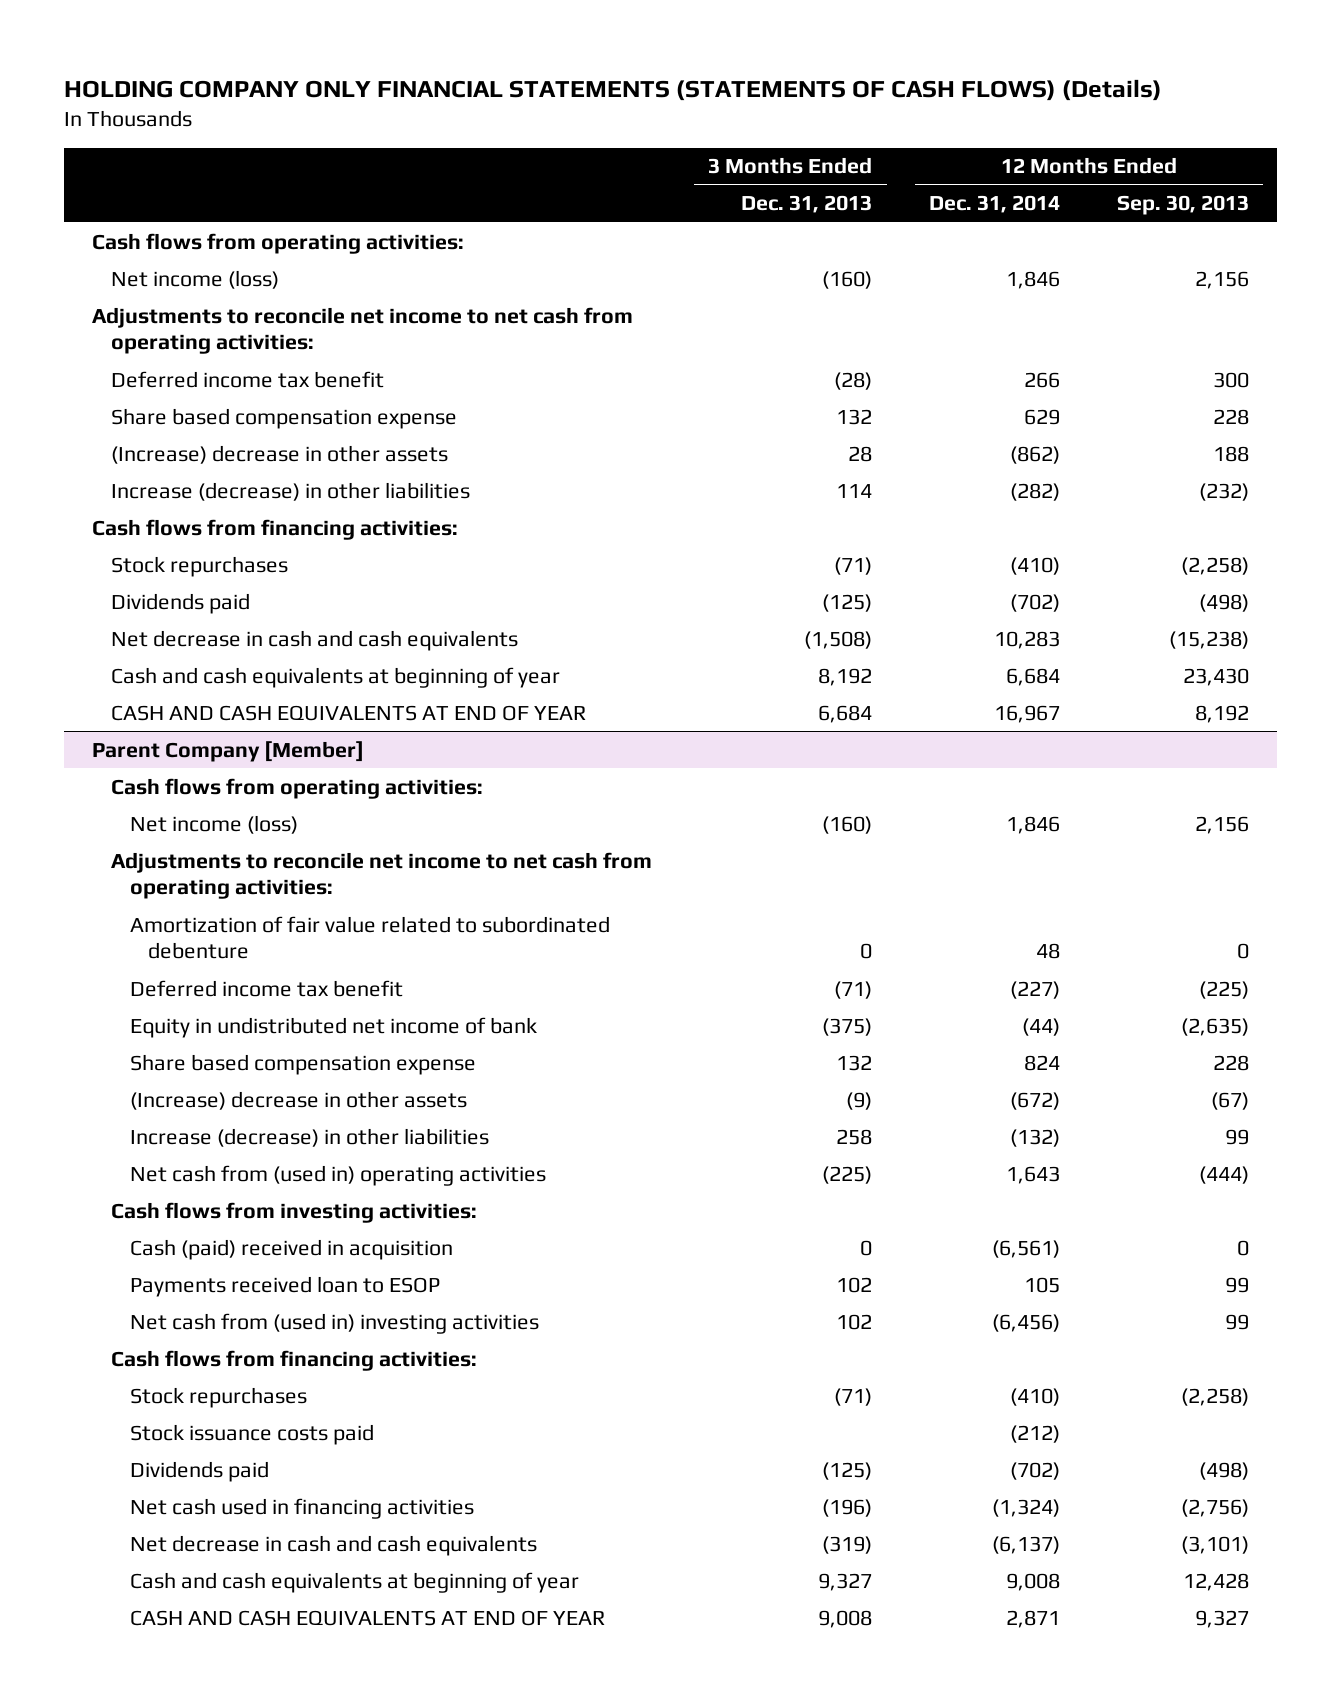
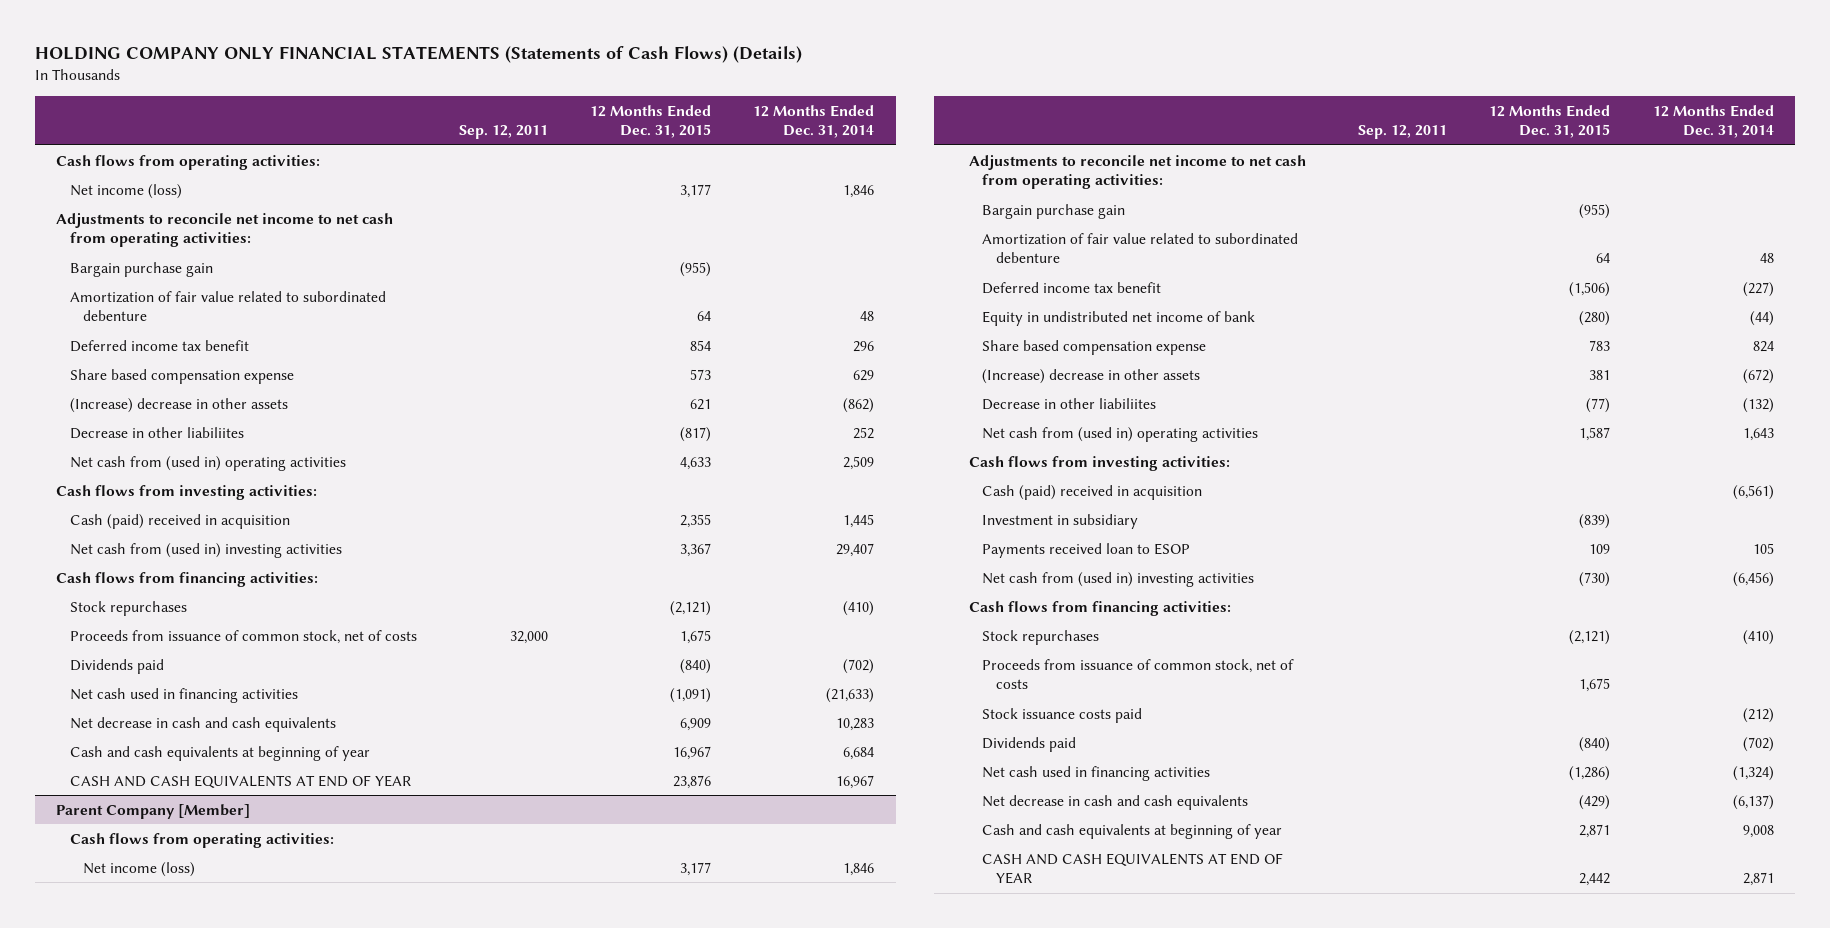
- HOLDING COMPANY ONLY FINANCIAL STATEMENTS (STATEMENTS OF CASH FLOWS) (Details)
+ HOLDING COMPANY ONLY FINANCIAL STATEMENTS (Statements of Cash Flows) (Details)
- | 3 Months Ended Dec. 31, 2013 | 12 Months Ended Dec. 31, 2014 | 12 Months Ended Sep. 30, 2013
+ | Sep. 12, 2011 | 12 Months Ended Dec. 31, 2015 | 12 Months Ended Dec. 31, 2014
- Deferred income tax benefit | (28) | 266 | 300
+ Bargain purchase gain | | (955) |
+ Amortization of fair value related to subordinated debenture | | 64 | 48
+ Deferred income tax benefit | | 854 | 296
- Increase (decrease) in other liabilities | 114 | (282) | (232)
+ Decrease in other liabiliites | | (817) | 252
+ Net cash from (used in) operating activities | | 4,633 | 2,509
+ Cash flows from investing activities:
+ Cash (paid) received in acquisition | | 2,355 | 1,445
+ Net cash from (used in) investing activities | | 3,367 | 29,407
+ Proceeds from issuance of common stock, net of costs | 32,000 | 1,675 |
+ Net cash used in financing activities | | (1,091) | (21,633)
@ Parent Company [Member]
+ Bargain purchase gain | | (955) |
- Increase (decrease) in other liabilities | 258 | (132) | 99
+ Decrease in other liabiliites | | (77) | (132)
+ Investment in subsidiary | | (839) |
+ Proceeds from issuance of common stock, net of costs | | 1,675 |

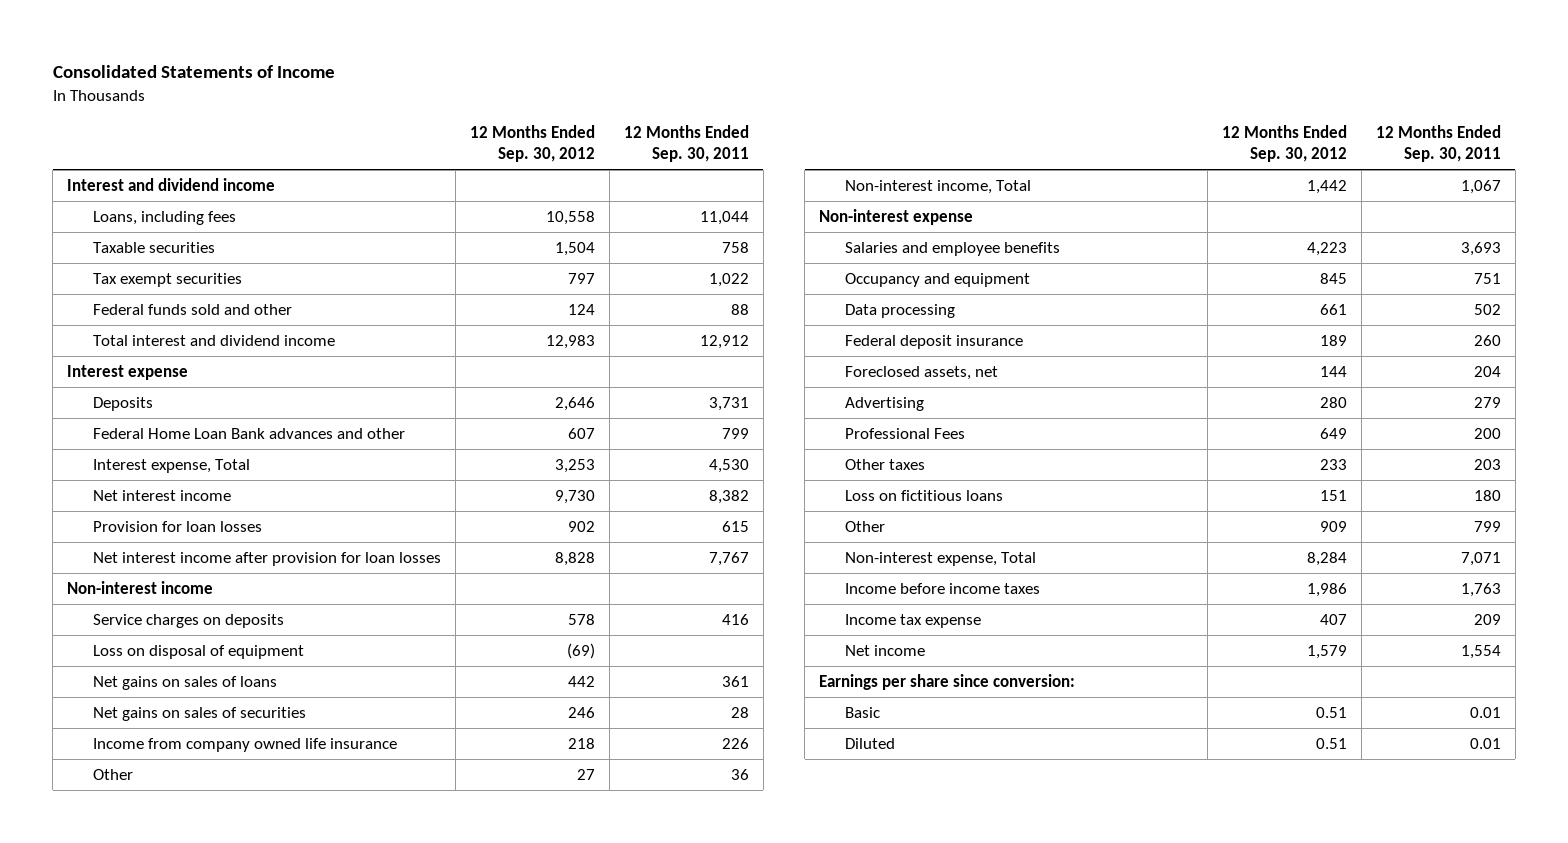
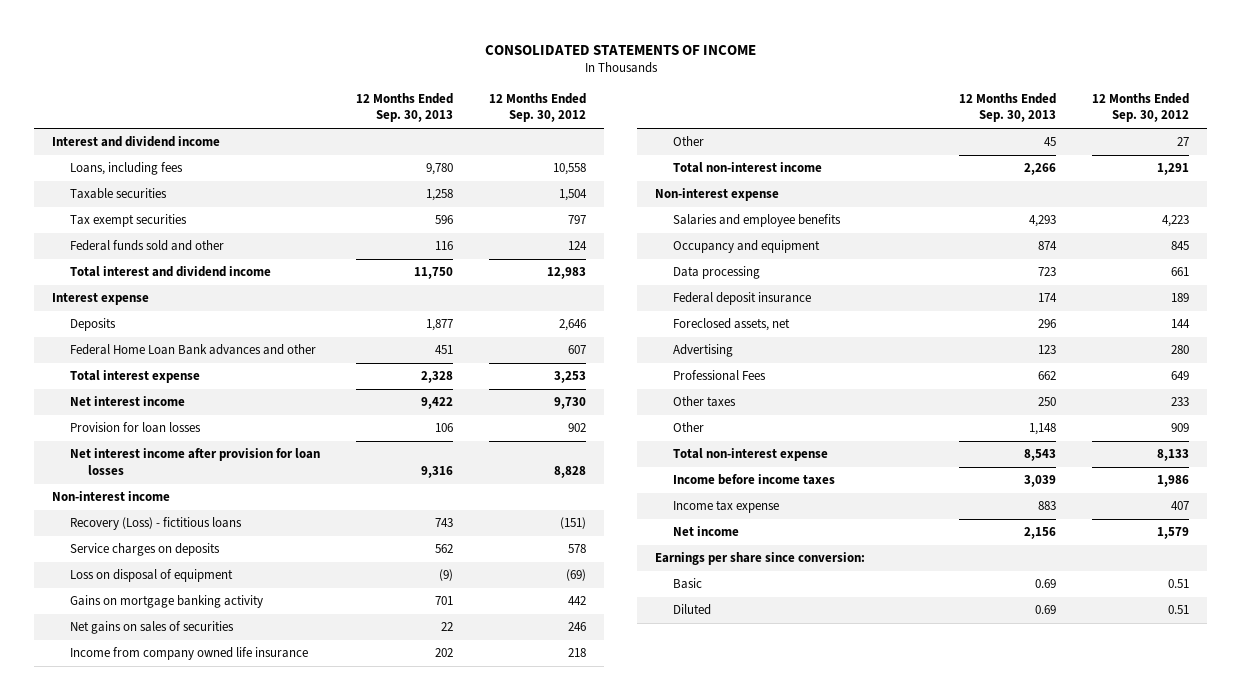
- Consolidated Statements of Income
+ CONSOLIDATED STATEMENTS OF INCOME
- | 12 Months Ended Sep. 30, 2012 | 12 Months Ended Sep. 30, 2011
+ | 12 Months Ended Sep. 30, 2013 | 12 Months Ended Sep. 30, 2012
- Interest expense, Total | 3,253 | 4,530
+ Total interest expense | 2,328 | 3,253
+ Recovery (Loss) - fictitious loans | 743 | (151)
- Net gains on sales of loans | 442 | 361
+ Gains on mortgage banking activity | 701 | 442
- Non-interest income, Total | 1,442 | 1,067
+ Total non-interest income | 2,266 | 1,291
- Loss on fictitious loans | 151 | 180
- Non-interest expense, Total | 8,284 | 7,071
+ Total non-interest expense | 8,543 | 8,133

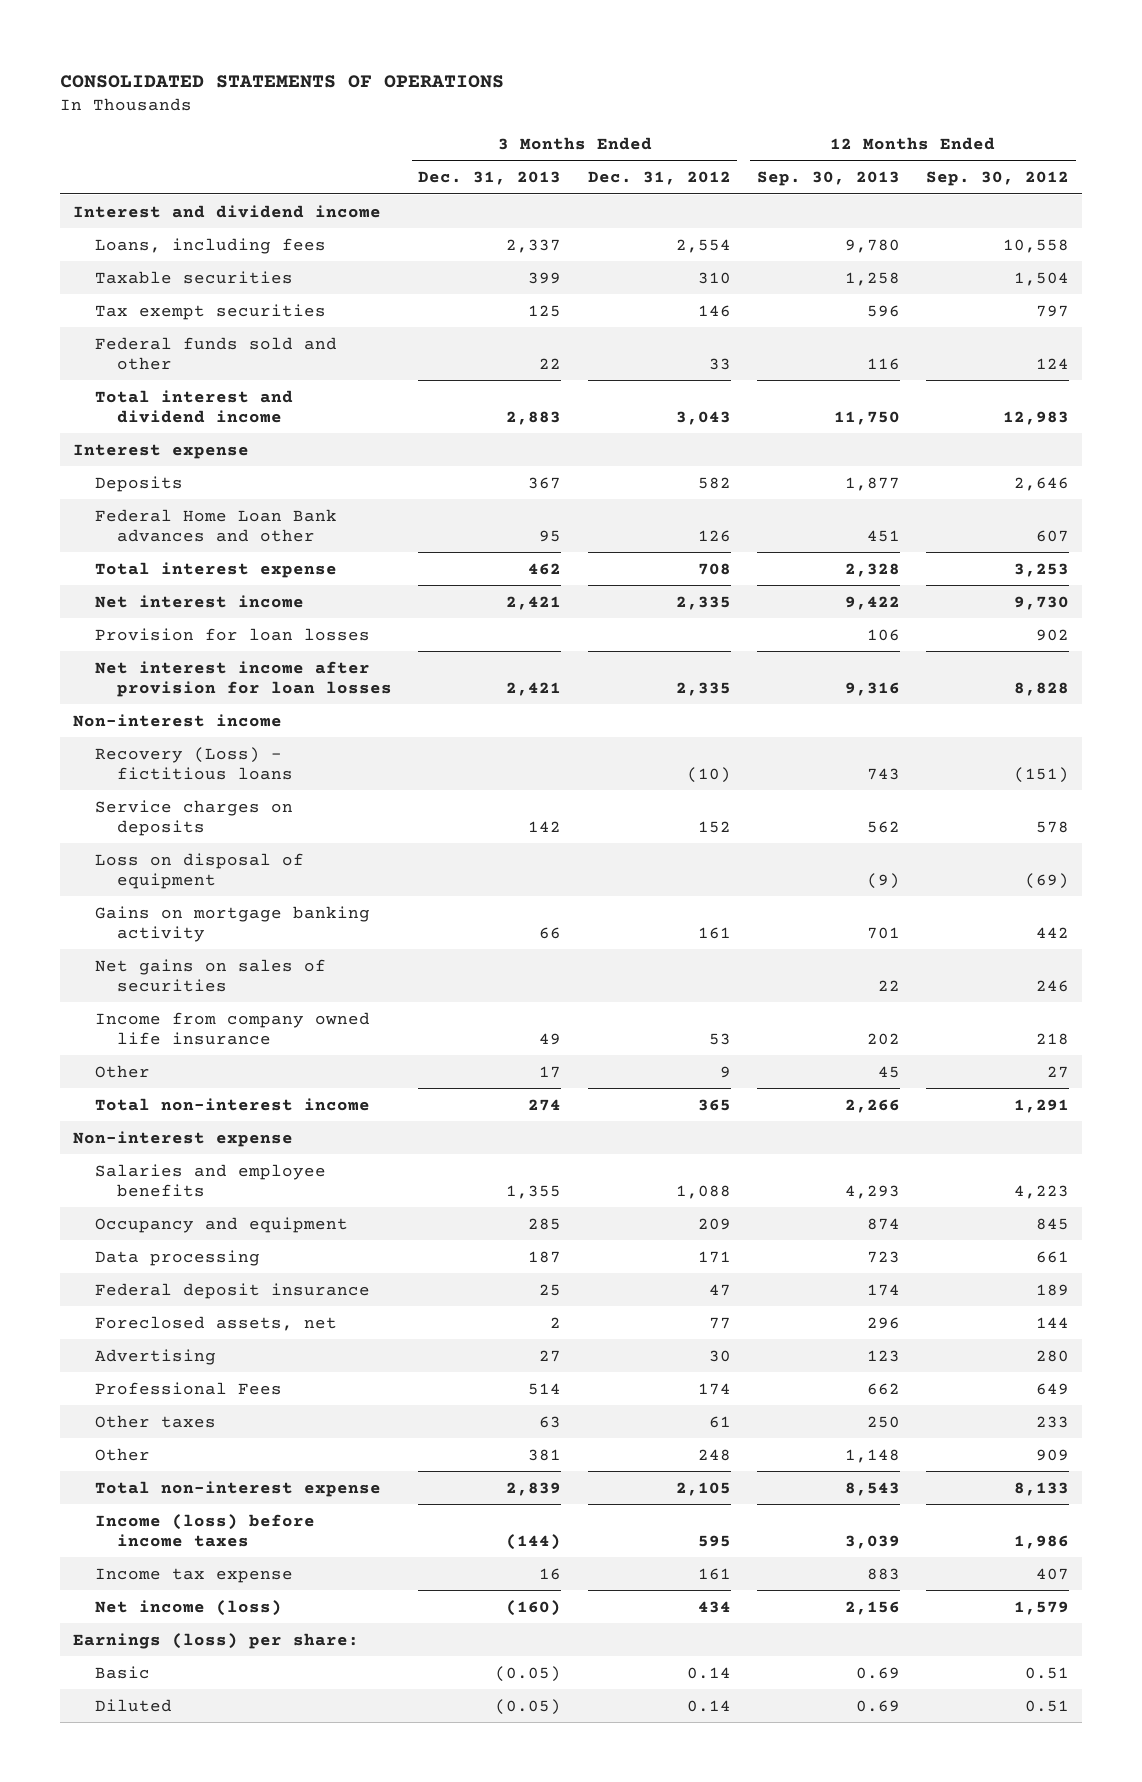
- CONSOLIDATED STATEMENTS OF INCOME
+ CONSOLIDATED STATEMENTS OF OPERATIONS
- | 12 Months Ended Sep. 30, 2013 | 12 Months Ended Sep. 30, 2012
+ | 3 Months Ended Dec. 31, 2013 | 3 Months Ended Dec. 31, 2012 | 12 Months Ended Sep. 30, 2013 | 12 Months Ended Sep. 30, 2012
- Income before income taxes | 3,039 | 1,986
+ Income (loss) before income taxes | (144) | 595 | 3,039 | 1,986
- Net income | 2,156 | 1,579
- Earnings per share since conversion:
+ Net income (loss) | (160) | 434 | 2,156 | 1,579
+ Earnings (loss) per share:

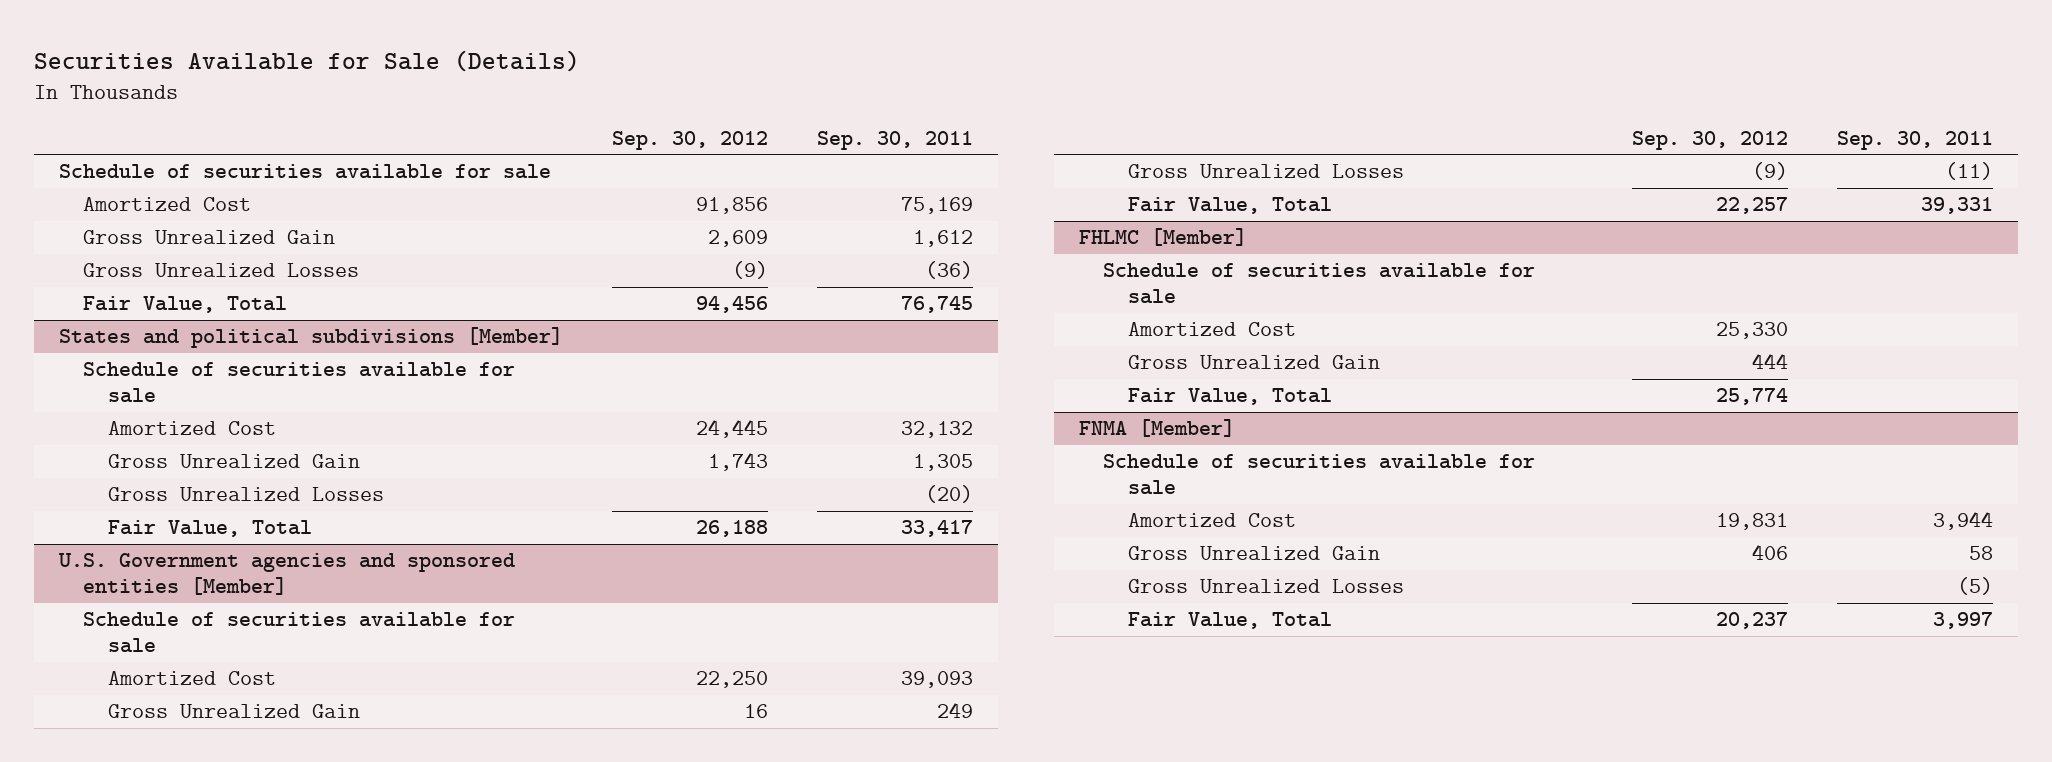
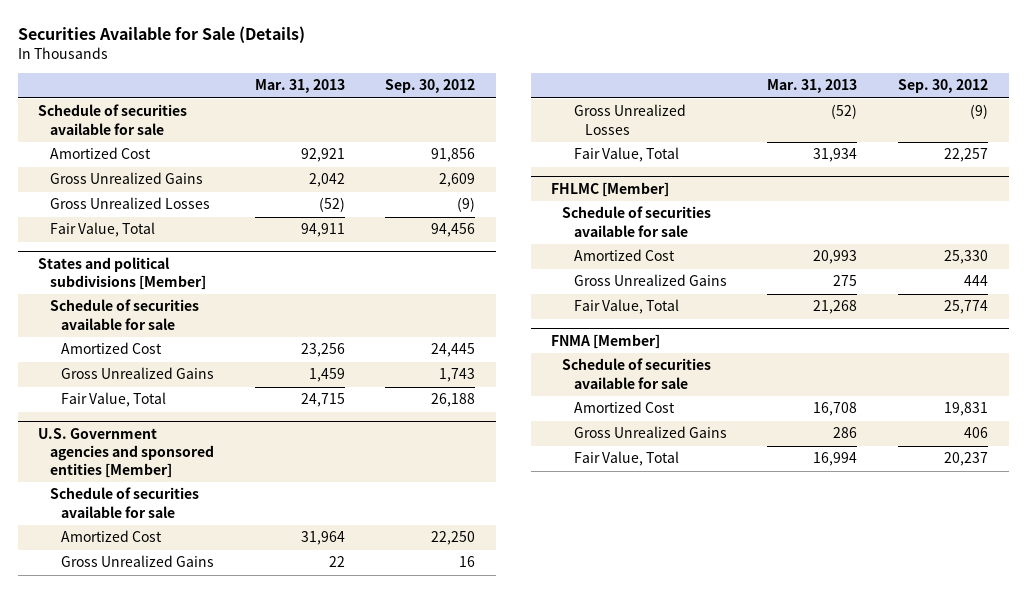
- | Sep. 30, 2012 | Sep. 30, 2011
+ | Mar. 31, 2013 | Sep. 30, 2012
- Gross Unrealized Gain | 2,609 | 1,612
+ Gross Unrealized Gains | 2,042 | 2,609
@ States and political subdivisions [Member]
- Gross Unrealized Gain | 1,743 | 1,305
- Gross Unrealized Losses | | (20)
+ Gross Unrealized Gains | 1,459 | 1,743
@ U.S. Government agencies and sponsored entities [Member]
- Gross Unrealized Gain | 16 | 249
+ Gross Unrealized Gains | 22 | 16
@ FHLMC [Member]
- Gross Unrealized Gain | 444 |
+ Gross Unrealized Gains | 275 | 444
@ FNMA [Member]
- Gross Unrealized Gain | 406 | 58
- Gross Unrealized Losses | | (5)
+ Gross Unrealized Gains | 286 | 406

